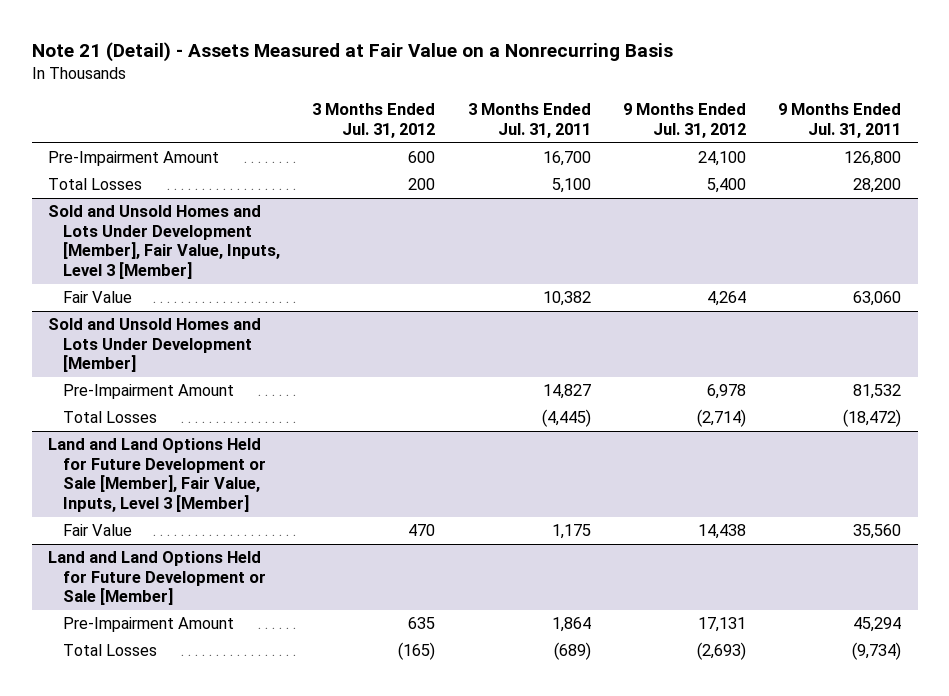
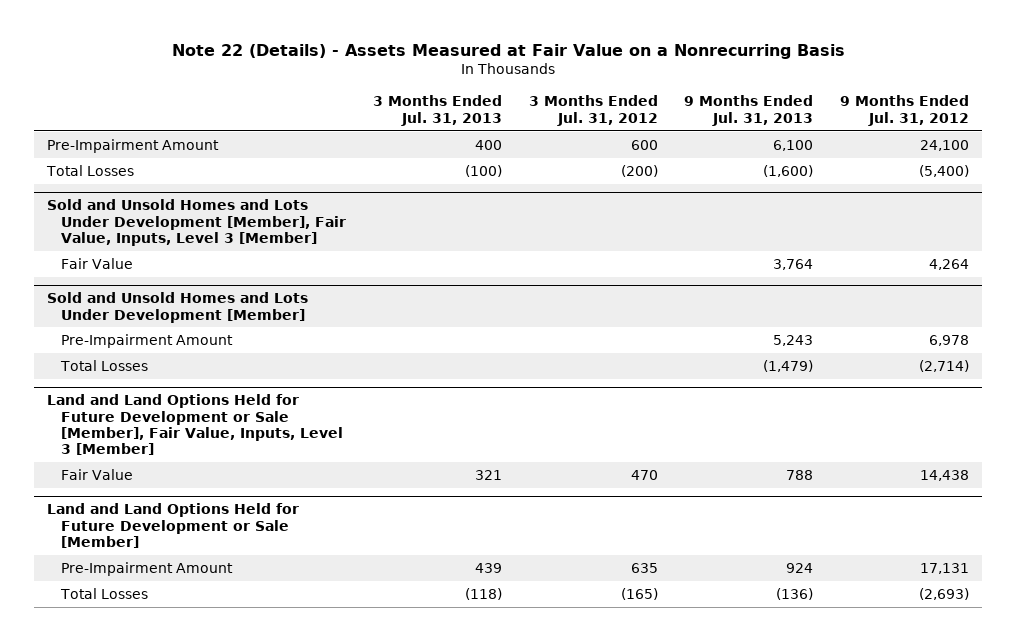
- Note 21 (Detail) - Assets Measured at Fair Value on a Nonrecurring Basis
+ Note 22 (Details) - Assets Measured at Fair Value on a Nonrecurring Basis
- | 3 Months Ended Jul. 31, 2012 | 3 Months Ended Jul. 31, 2011 | 9 Months Ended Jul. 31, 2012 | 9 Months Ended Jul. 31, 2011
+ | 3 Months Ended Jul. 31, 2013 | 3 Months Ended Jul. 31, 2012 | 9 Months Ended Jul. 31, 2013 | 9 Months Ended Jul. 31, 2012
- Total Losses | 200 | 5,100 | 5,400 | 28,200
+ Total Losses | (100) | (200) | (1,600) | (5,400)

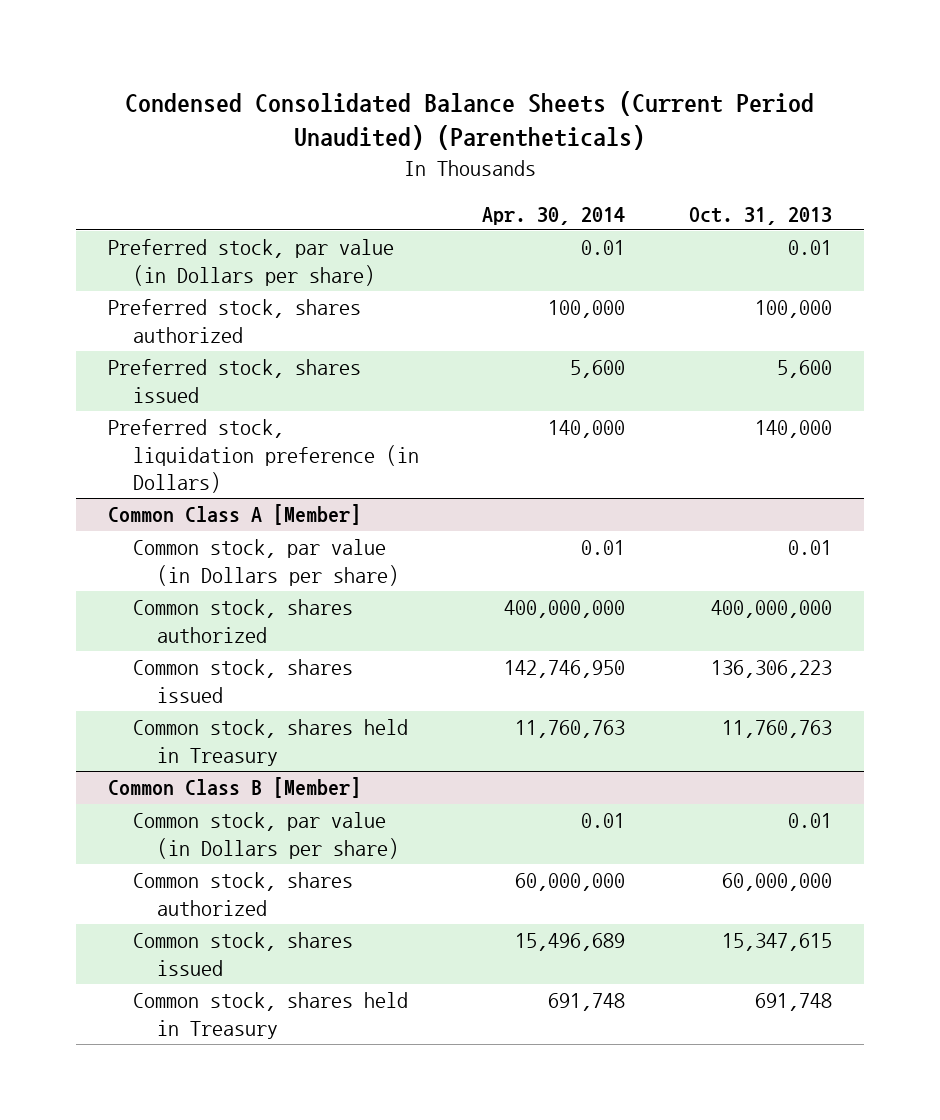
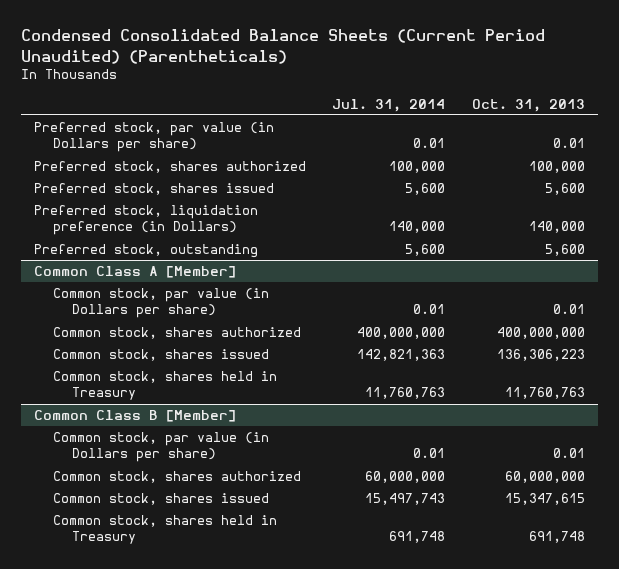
- | Apr. 30, 2014 | Oct. 31, 2013
+ | Jul. 31, 2014 | Oct. 31, 2013
+ Preferred stock, outstanding | 5,600 | 5,600

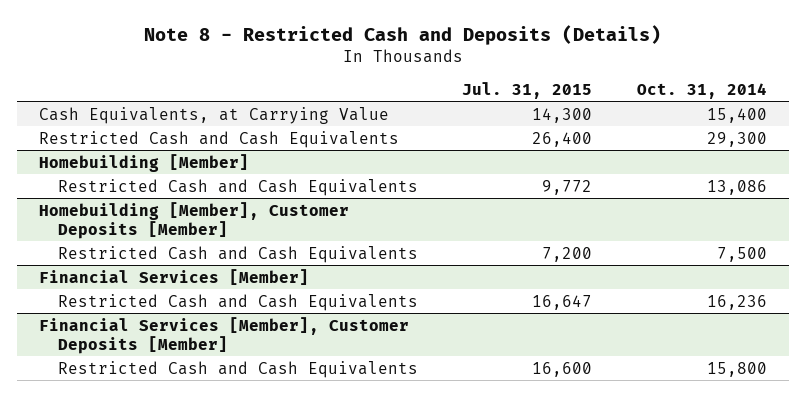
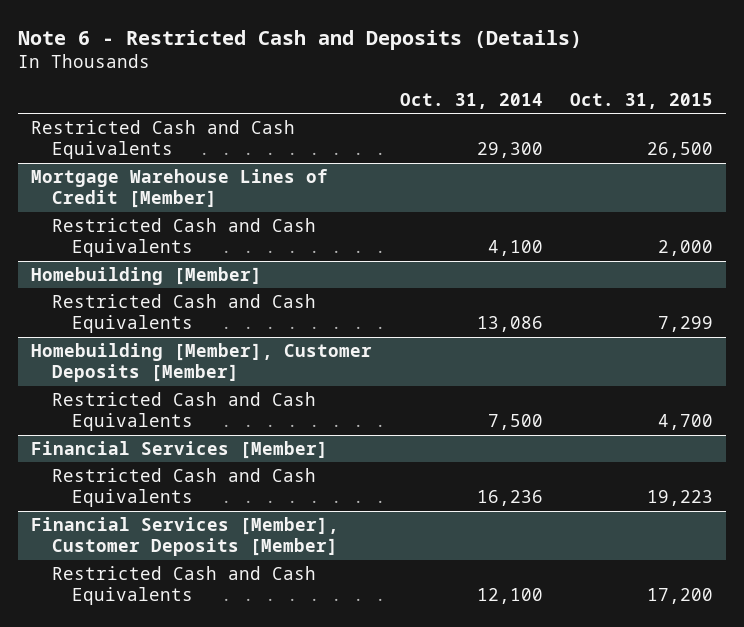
- Note 8 - Restricted Cash and Deposits (Details)
+ Note 6 - Restricted Cash and Deposits (Details)
- | Jul. 31, 2015 | Oct. 31, 2014
+ | Oct. 31, 2014 | Oct. 31, 2015
- Cash Equivalents, at Carrying Value | 14,300 | 15,400
+ Mortgage Warehouse Lines of Credit [Member]
+ Restricted Cash and Cash Equivalents | 4,100 | 2,000
@ Financial Services [Member], Customer Deposits [Member]
- Restricted Cash and Cash Equivalents | 16,600 | 15,800
+ Restricted Cash and Cash Equivalents | 12,100 | 17,200

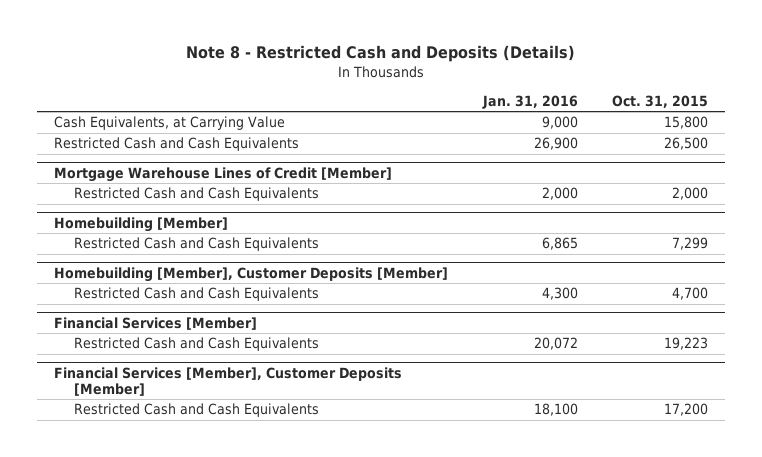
- Note 6 - Restricted Cash and Deposits (Details)
+ Note 8 - Restricted Cash and Deposits (Details)
- | Oct. 31, 2014 | Oct. 31, 2015
+ | Jan. 31, 2016 | Oct. 31, 2015
+ Cash Equivalents, at Carrying Value | 9,000 | 15,800

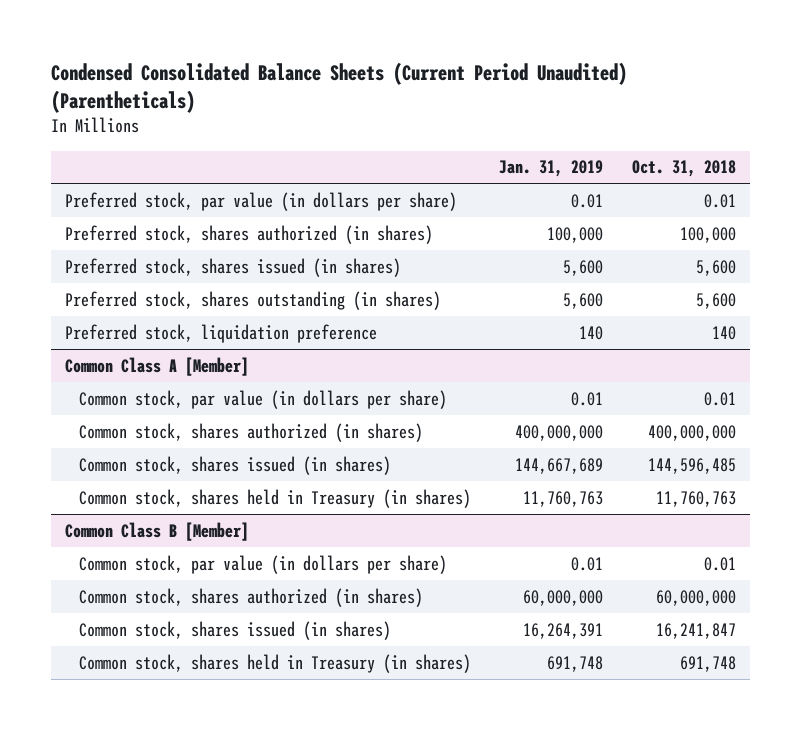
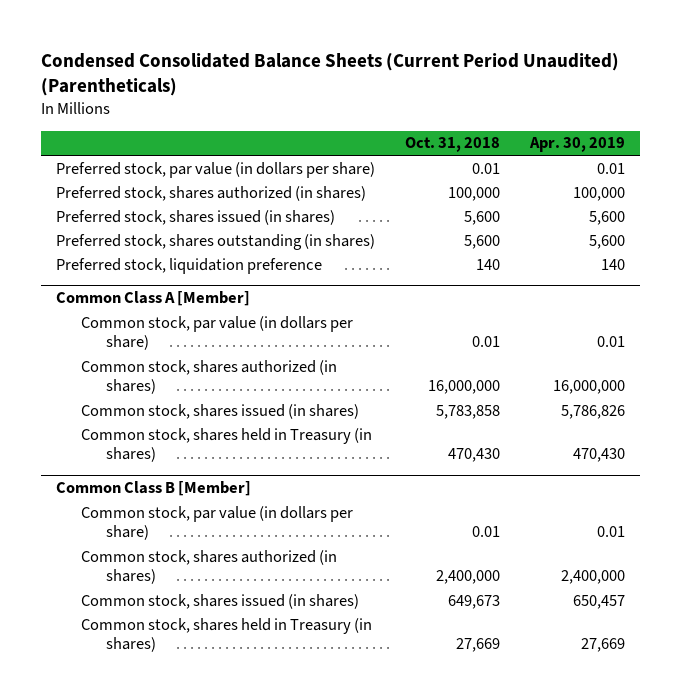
- | Jan. 31, 2019 | Oct. 31, 2018
+ | Oct. 31, 2018 | Apr. 30, 2019
@ Common Class A [Member]
- Common stock, shares authorized (in shares) | 400,000,000 | 400,000,000
- Common stock, shares issued (in shares) | 144,667,689 | 144,596,485
- Common stock, shares held in Treasury (in shares) | 11,760,763 | 11,760,763
+ Common stock, shares authorized (in shares) | 16,000,000 | 16,000,000
+ Common stock, shares issued (in shares) | 5,783,858 | 5,786,826
+ Common stock, shares held in Treasury (in shares) | 470,430 | 470,430
@ Common Class B [Member]
- Common stock, shares authorized (in shares) | 60,000,000 | 60,000,000
- Common stock, shares issued (in shares) | 16,264,391 | 16,241,847
- Common stock, shares held in Treasury (in shares) | 691,748 | 691,748
+ Common stock, shares authorized (in shares) | 2,400,000 | 2,400,000
+ Common stock, shares issued (in shares) | 649,673 | 650,457
+ Common stock, shares held in Treasury (in shares) | 27,669 | 27,669

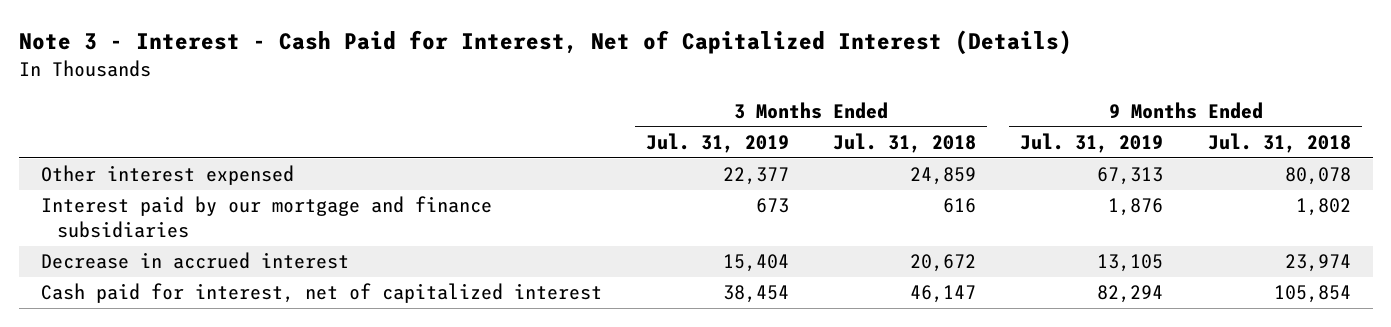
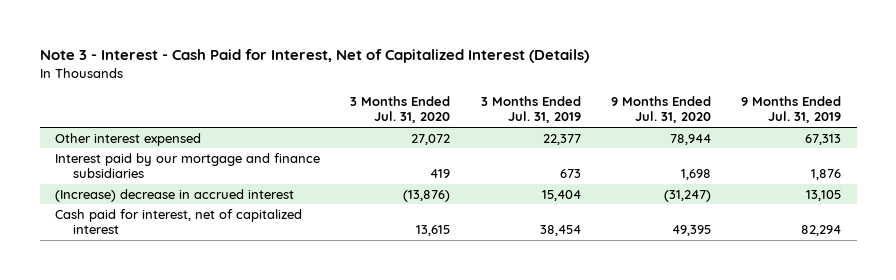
- | 3 Months Ended Jul. 31, 2019 | 3 Months Ended Jul. 31, 2018 | 9 Months Ended Jul. 31, 2019 | 9 Months Ended Jul. 31, 2018
+ | 3 Months Ended Jul. 31, 2020 | 3 Months Ended Jul. 31, 2019 | 9 Months Ended Jul. 31, 2020 | 9 Months Ended Jul. 31, 2019
- Decrease in accrued interest | 15,404 | 20,672 | 13,105 | 23,974
+ (Increase) decrease in accrued interest | (13,876) | 15,404 | (31,247) | 13,105

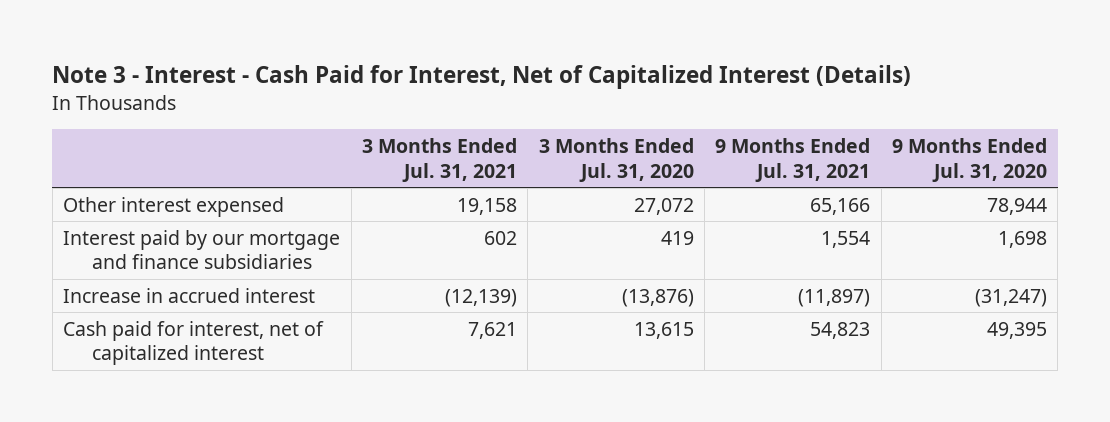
- | 3 Months Ended Jul. 31, 2020 | 3 Months Ended Jul. 31, 2019 | 9 Months Ended Jul. 31, 2020 | 9 Months Ended Jul. 31, 2019
+ | 3 Months Ended Jul. 31, 2021 | 3 Months Ended Jul. 31, 2020 | 9 Months Ended Jul. 31, 2021 | 9 Months Ended Jul. 31, 2020
- (Increase) decrease in accrued interest | (13,876) | 15,404 | (31,247) | 13,105
+ Increase in accrued interest | (12,139) | (13,876) | (11,897) | (31,247)

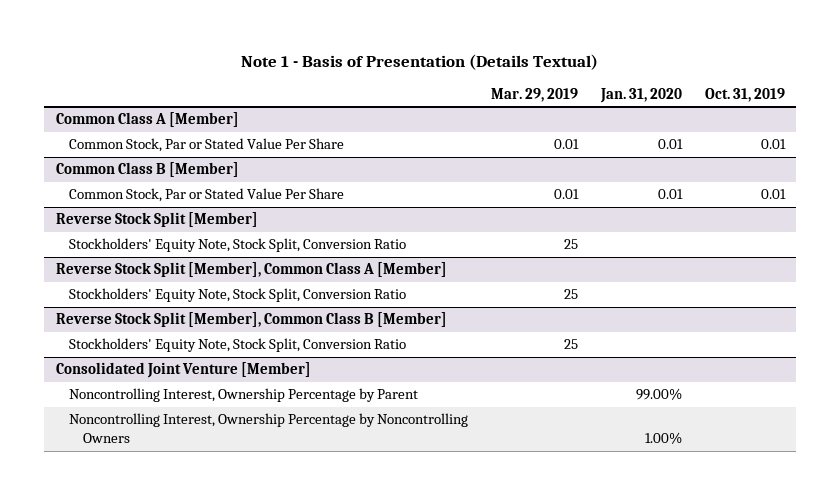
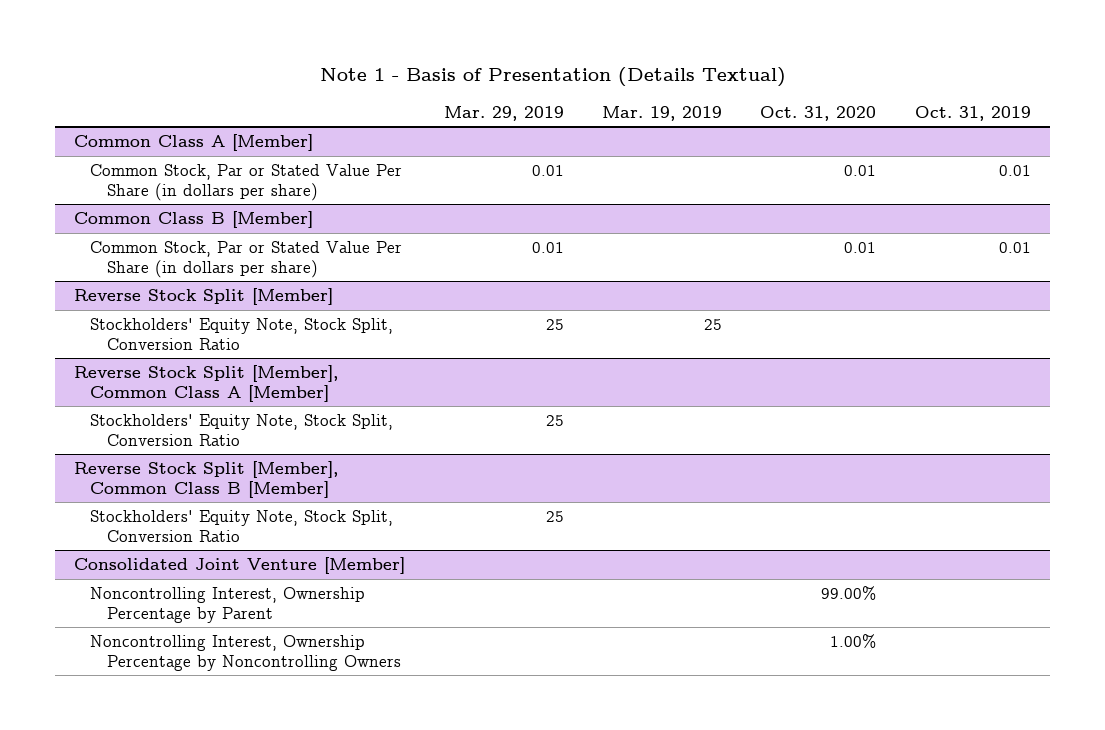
- | Mar. 29, 2019 | Jan. 31, 2020 | Oct. 31, 2019
+ | Mar. 29, 2019 | Mar. 19, 2019 | Oct. 31, 2020 | Oct. 31, 2019
@ Common Class A [Member]
- Common Stock, Par or Stated Value Per Share | 0.01 | 0.01 | 0.01
+ Common Stock, Par or Stated Value Per Share (in dollars per share) | 0.01 | | 0.01 | 0.01
@ Common Class B [Member]
- Common Stock, Par or Stated Value Per Share | 0.01 | 0.01 | 0.01
+ Common Stock, Par or Stated Value Per Share (in dollars per share) | 0.01 | | 0.01 | 0.01

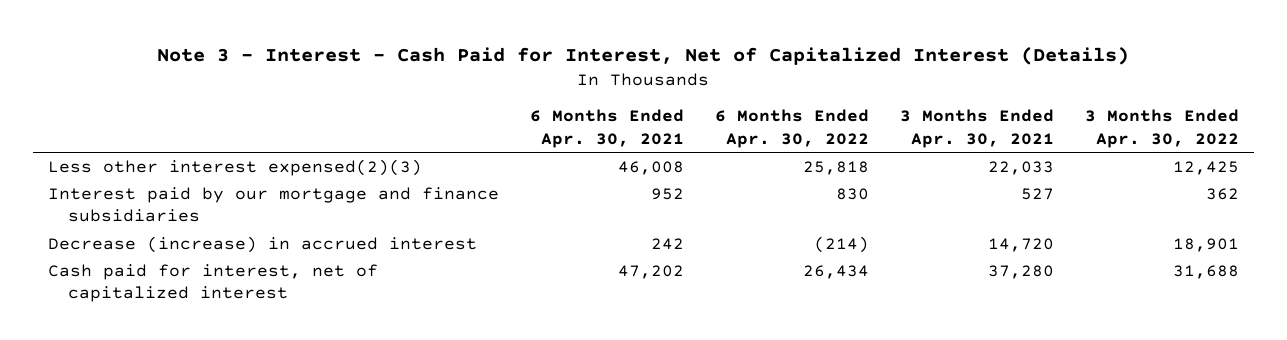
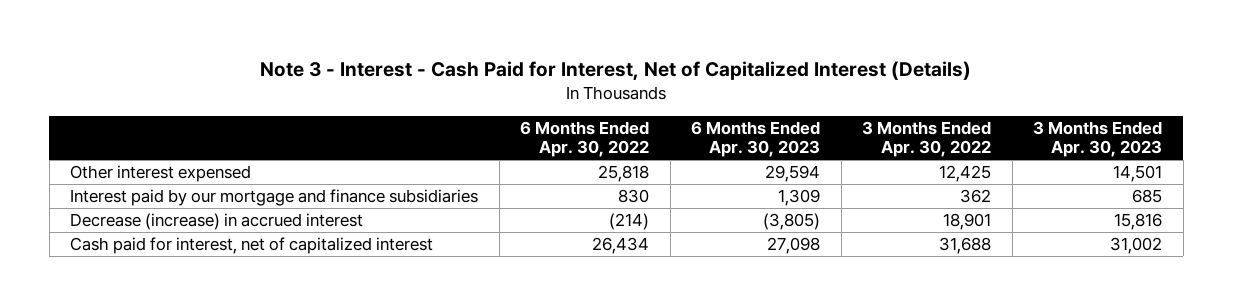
- | 6 Months Ended Apr. 30, 2021 | 6 Months Ended Apr. 30, 2022 | 3 Months Ended Apr. 30, 2021 | 3 Months Ended Apr. 30, 2022
+ | 6 Months Ended Apr. 30, 2022 | 6 Months Ended Apr. 30, 2023 | 3 Months Ended Apr. 30, 2022 | 3 Months Ended Apr. 30, 2023
- Less other interest expensed(2)(3) | 46,008 | 25,818 | 22,033 | 12,425
+ Other interest expensed | 25,818 | 29,594 | 12,425 | 14,501

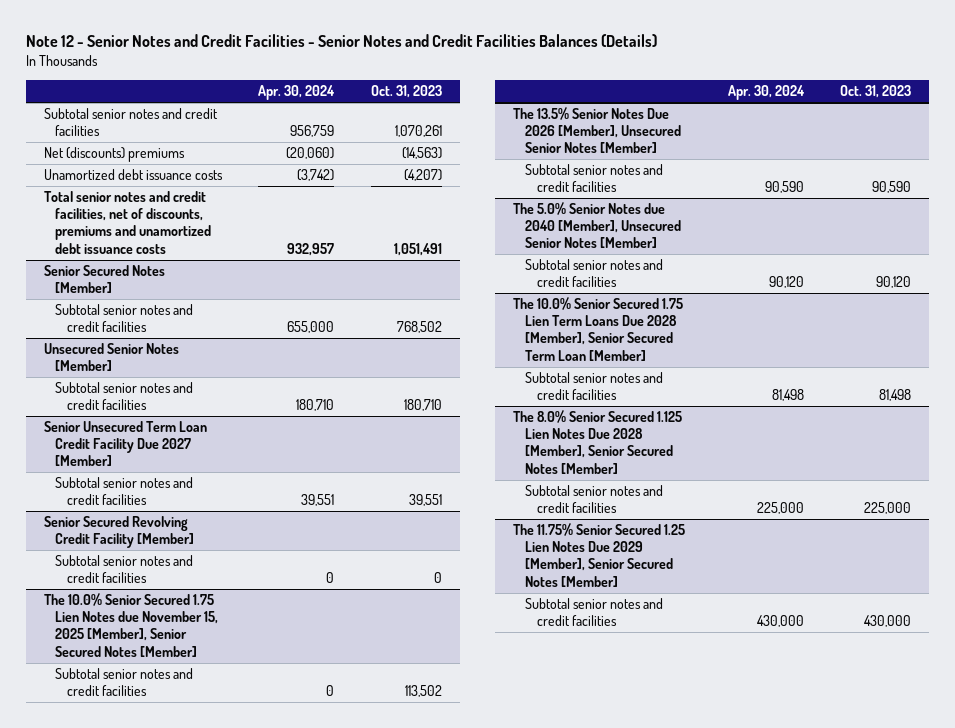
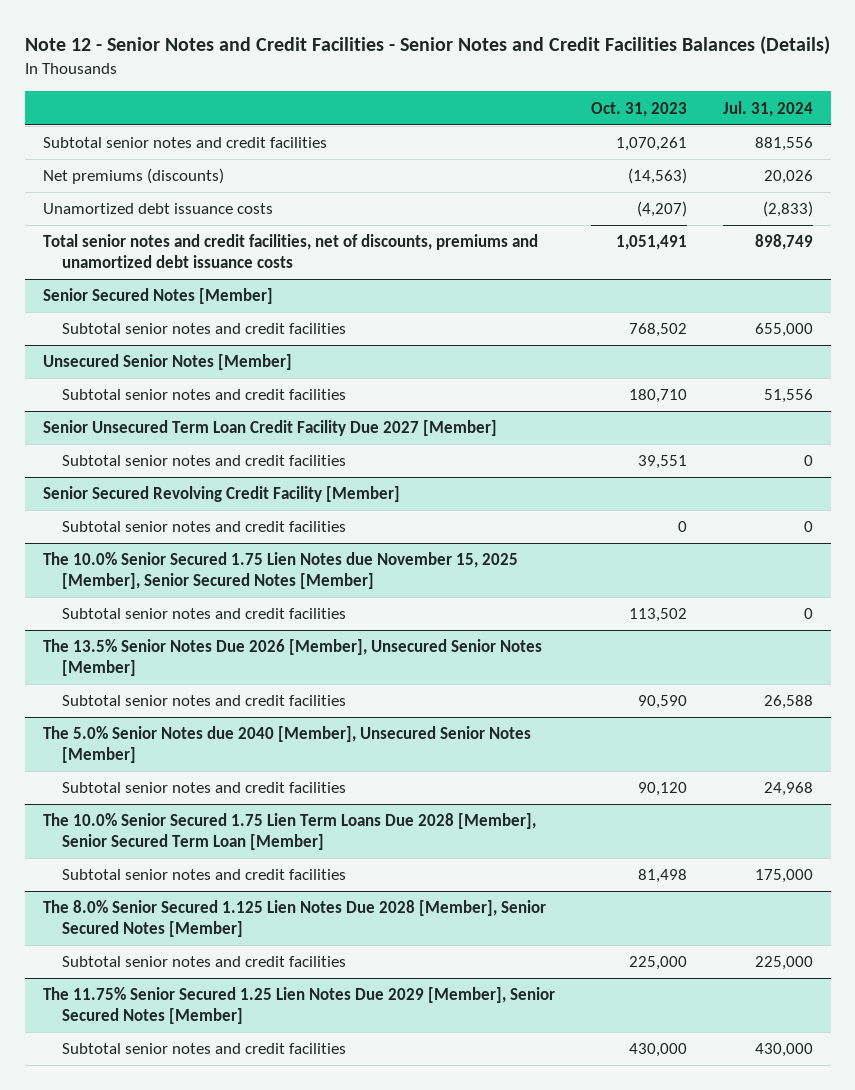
- | Apr. 30, 2024 | Oct. 31, 2023
+ | Oct. 31, 2023 | Jul. 31, 2024
- Net (discounts) premiums | (20,060) | (14,563)
+ Net premiums (discounts) | (14,563) | 20,026

